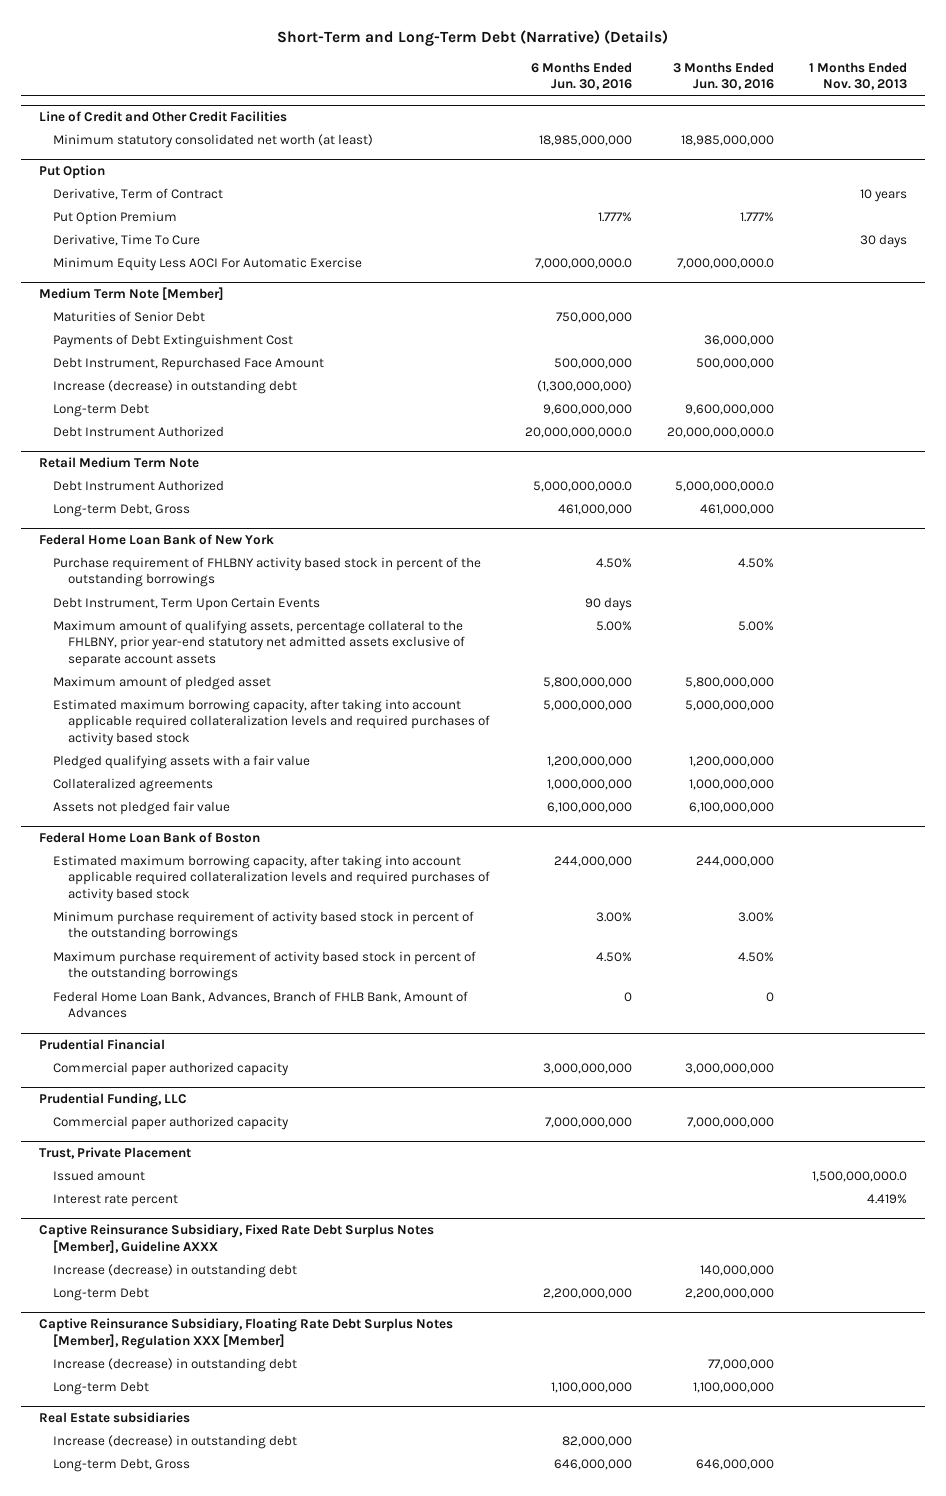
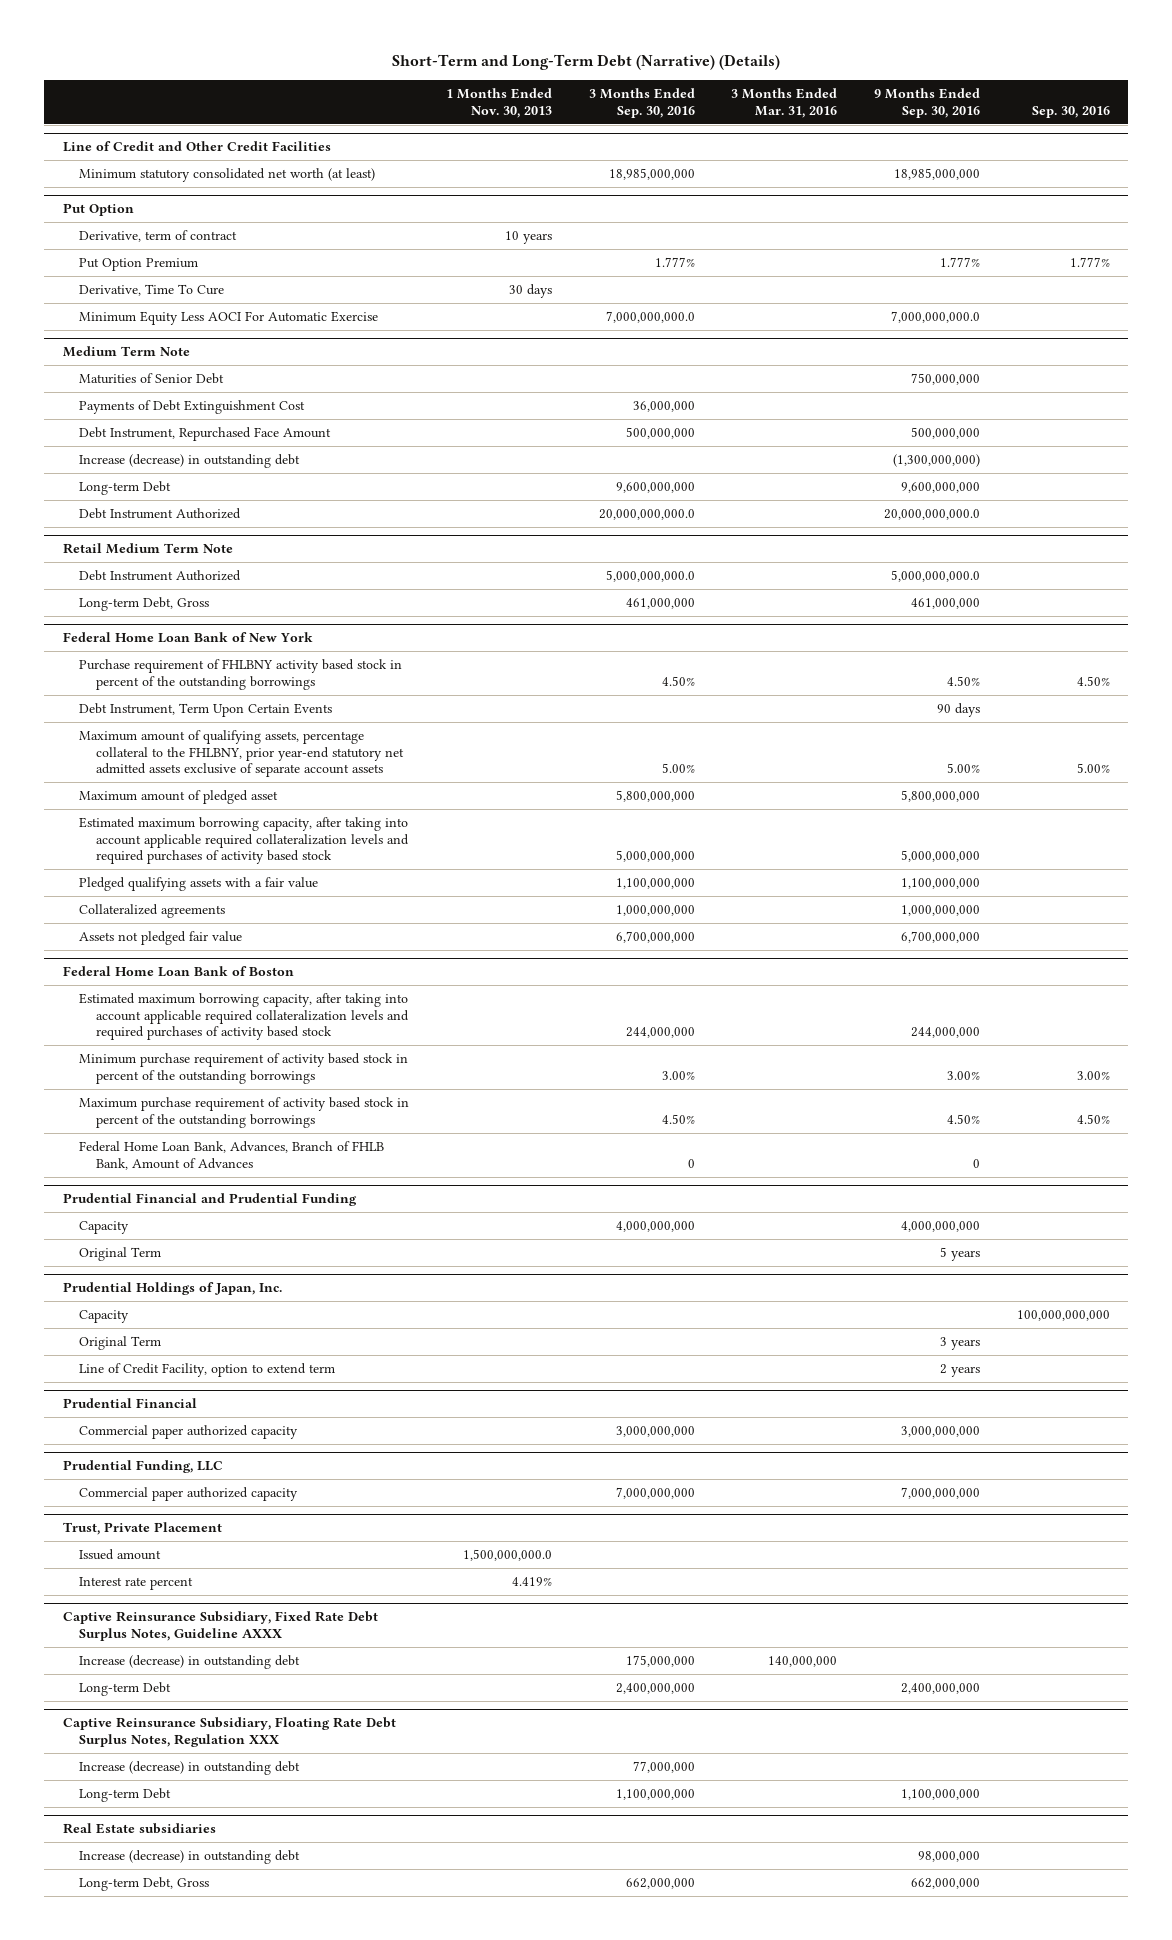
- | 6 Months Ended Jun. 30, 2016 | 3 Months Ended Jun. 30, 2016 | 1 Months Ended Nov. 30, 2013
+ | 1 Months Ended Nov. 30, 2013 | 3 Months Ended Sep. 30, 2016 | 3 Months Ended Mar. 31, 2016 | 9 Months Ended Sep. 30, 2016 | Sep. 30, 2016
@ Put Option
- Derivative, Term of Contract | | | 10 years
+ Derivative, term of contract | 10 years | | | |
- Medium Term Note [Member]
+ Medium Term Note
+ Prudential Financial and Prudential Funding
+ Capacity | | 4,000,000,000 | | 4,000,000,000 |
+ Original Term | | | | 5 years |
+ Prudential Holdings of Japan, Inc.
+ Capacity | | | | | 100,000,000,000
+ Original Term | | | | 3 years |
+ Line of Credit Facility, option to extend term | | | | 2 years |
- Captive Reinsurance Subsidiary, Fixed Rate Debt Surplus Notes [Member], Guideline AXXX
+ Captive Reinsurance Subsidiary, Fixed Rate Debt Surplus Notes, Guideline AXXX
- Captive Reinsurance Subsidiary, Floating Rate Debt Surplus Notes [Member], Regulation XXX [Member]
+ Captive Reinsurance Subsidiary, Floating Rate Debt Surplus Notes, Regulation XXX

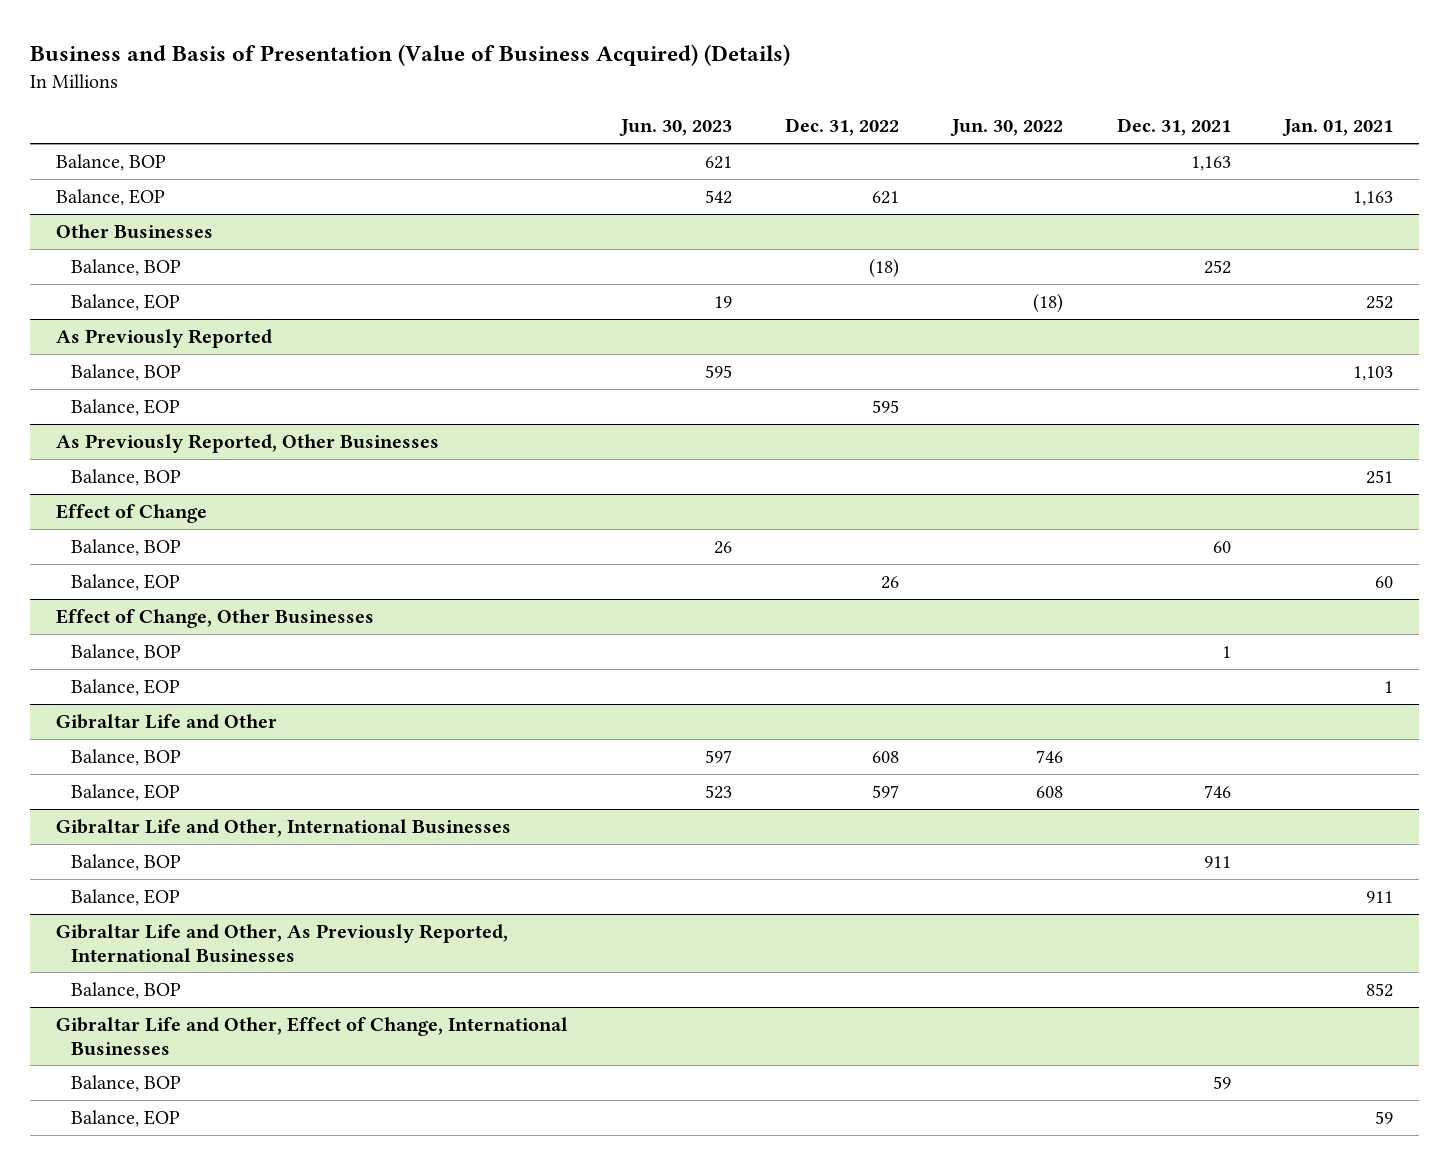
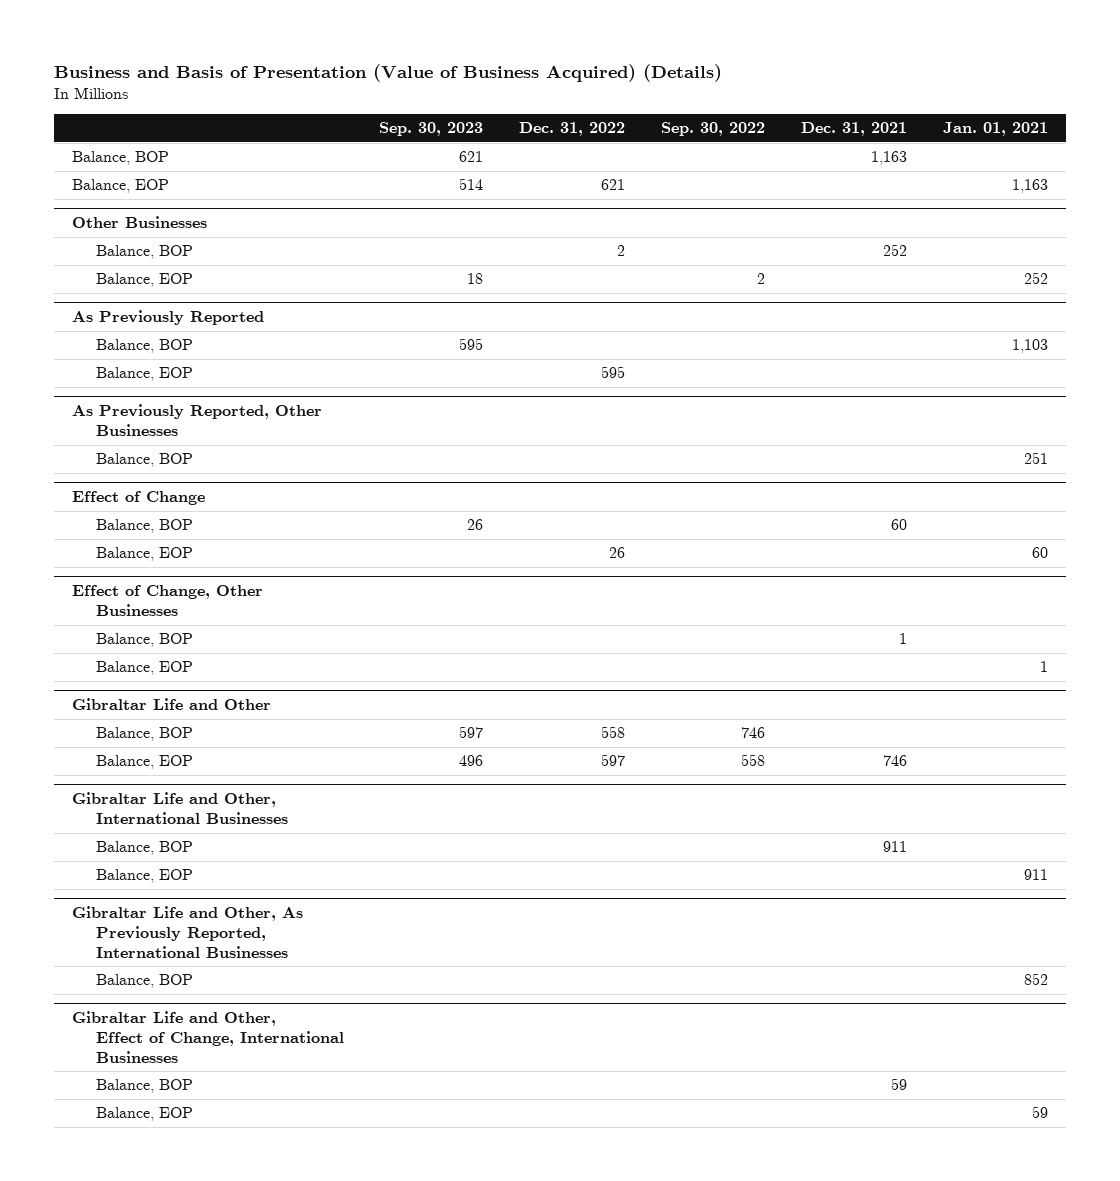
- | Jun. 30, 2023 | Dec. 31, 2022 | Jun. 30, 2022 | Dec. 31, 2021 | Jan. 01, 2021
+ | Sep. 30, 2023 | Dec. 31, 2022 | Sep. 30, 2022 | Dec. 31, 2021 | Jan. 01, 2021
@ Other Businesses
- Balance, BOP | | (18) | | 252 |
+ Balance, BOP | | 2 | | 252 |
@ Gibraltar Life and Other
- Balance, BOP | 597 | 608 | 746 | |
+ Balance, BOP | 597 | 558 | 746 | |

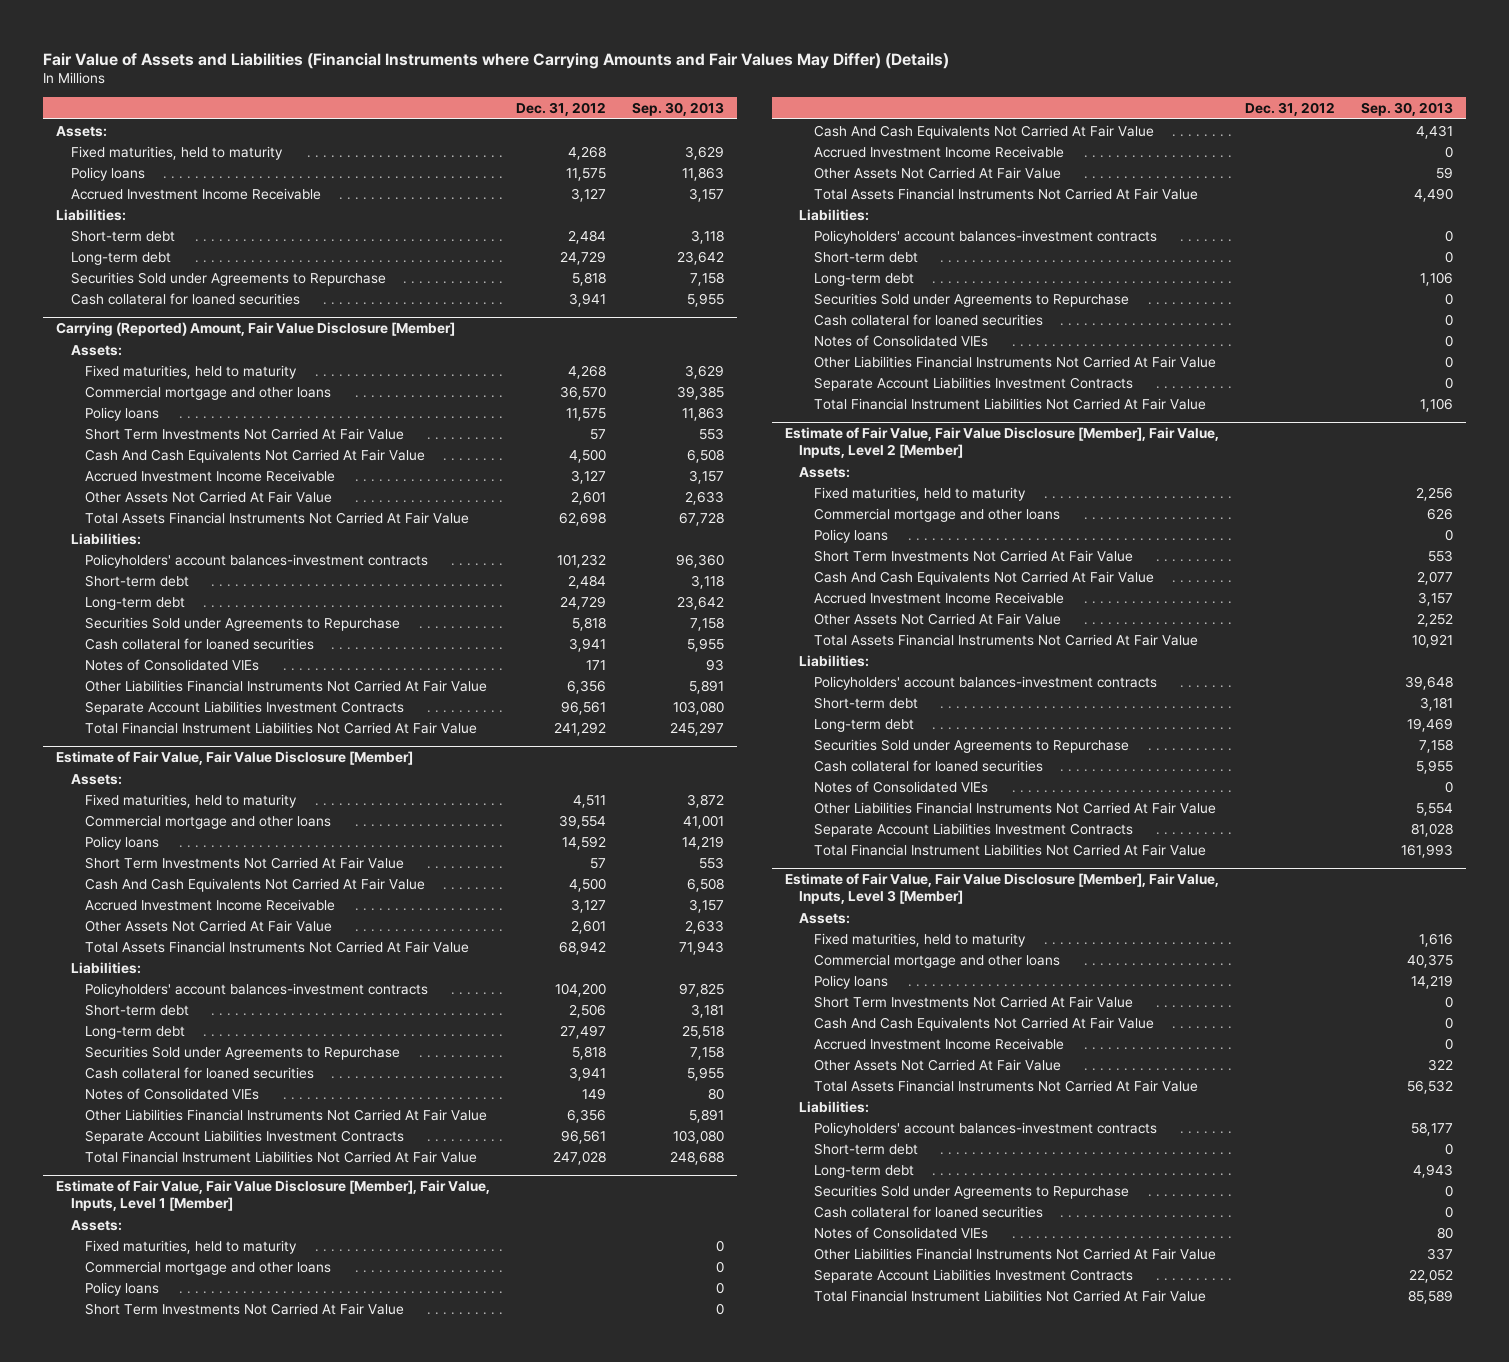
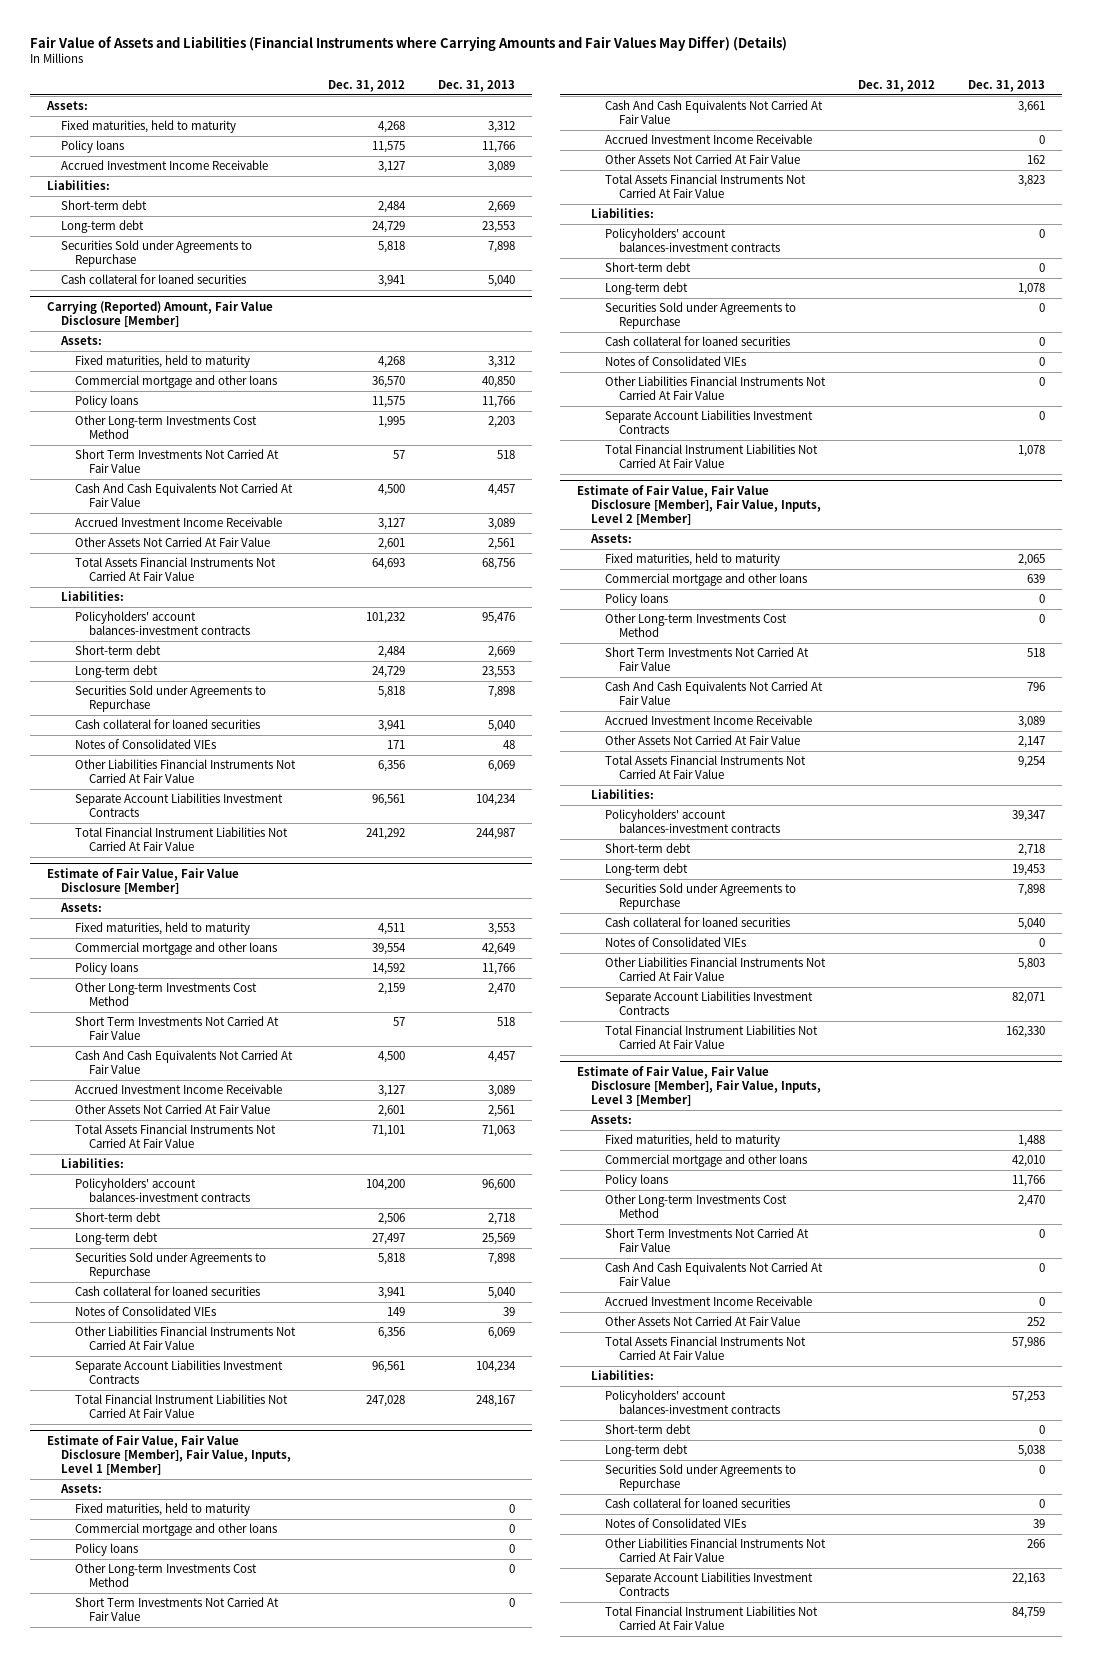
- | Dec. 31, 2012 | Sep. 30, 2013
+ | Dec. 31, 2012 | Dec. 31, 2013
@ Carrying (Reported) Amount, Fair Value Disclosure [Member]
+ Other Long-term Investments Cost Method | 1,995 | 2,203
- Total Assets Financial Instruments Not Carried At Fair Value | 62,698 | 67,728
+ Total Assets Financial Instruments Not Carried At Fair Value | 64,693 | 68,756
@ Estimate of Fair Value, Fair Value Disclosure [Member]
+ Other Long-term Investments Cost Method | 2,159 | 2,470
- Total Assets Financial Instruments Not Carried At Fair Value | 68,942 | 71,943
+ Total Assets Financial Instruments Not Carried At Fair Value | 71,101 | 71,063
@ Estimate of Fair Value, Fair Value Disclosure [Member], Fair Value, Inputs, Level 1 [Member]
+ Other Long-term Investments Cost Method | | 0
@ Estimate of Fair Value, Fair Value Disclosure [Member], Fair Value, Inputs, Level 2 [Member]
+ Other Long-term Investments Cost Method | | 0
@ Estimate of Fair Value, Fair Value Disclosure [Member], Fair Value, Inputs, Level 3 [Member]
+ Other Long-term Investments Cost Method | | 2,470

